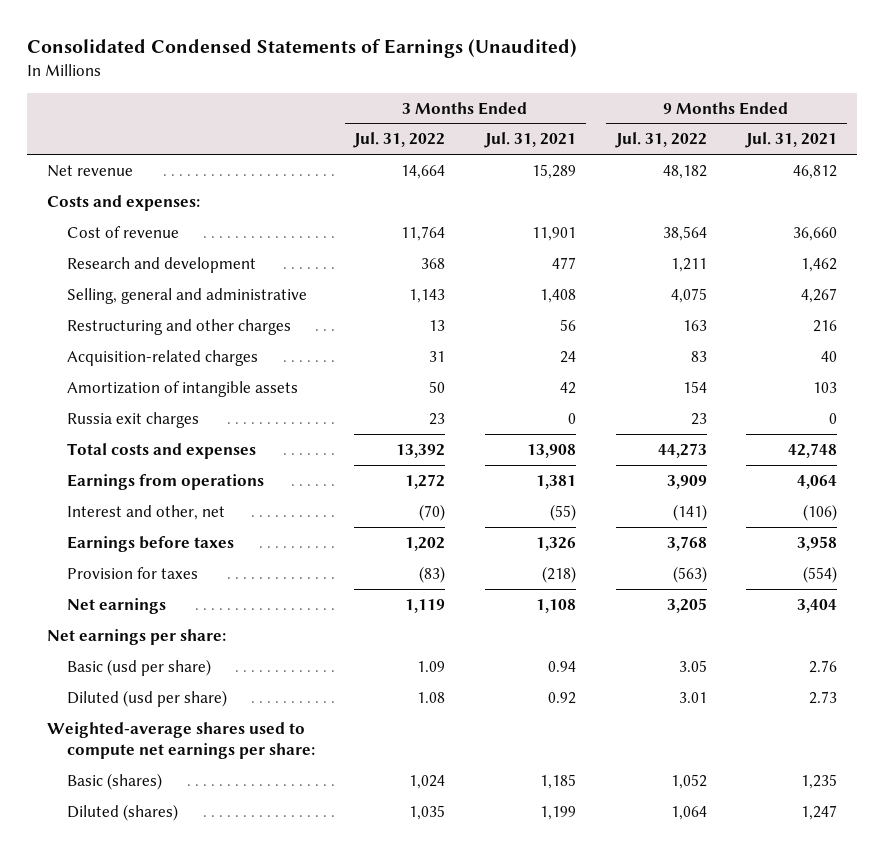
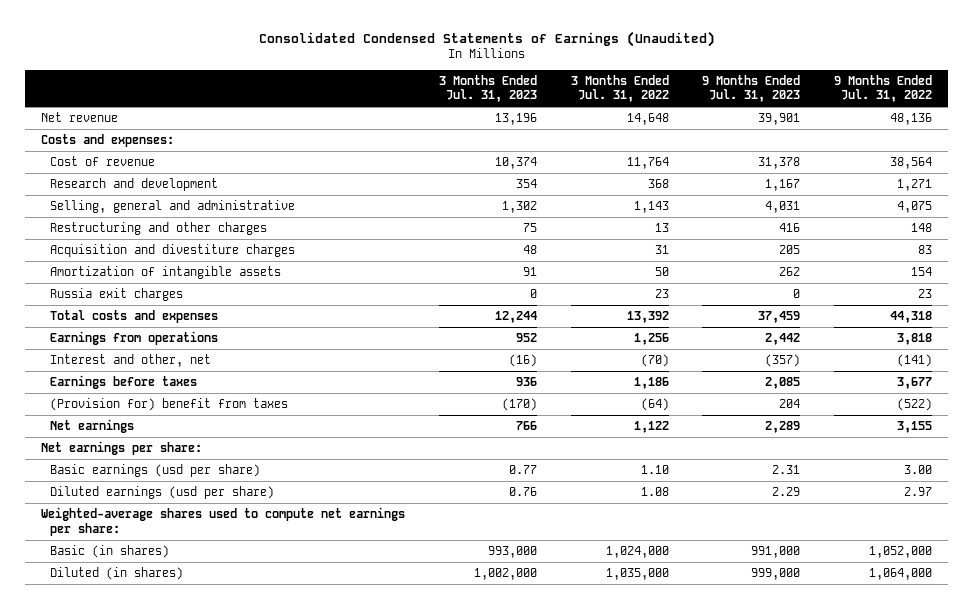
- | 3 Months Ended Jul. 31, 2022 | 3 Months Ended Jul. 31, 2021 | 9 Months Ended Jul. 31, 2022 | 9 Months Ended Jul. 31, 2021
+ | 3 Months Ended Jul. 31, 2023 | 3 Months Ended Jul. 31, 2022 | 9 Months Ended Jul. 31, 2023 | 9 Months Ended Jul. 31, 2022
- Net revenue | 14,664 | 15,289 | 48,182 | 46,812
+ Net revenue | 13,196 | 14,648 | 39,901 | 48,136
- Research and development | 368 | 477 | 1,211 | 1,462
+ Research and development | 354 | 368 | 1,167 | 1,271
- Restructuring and other charges | 13 | 56 | 163 | 216
- Acquisition-related charges | 31 | 24 | 83 | 40
+ Restructuring and other charges | 75 | 13 | 416 | 148
+ Acquisition and divestiture charges | 48 | 31 | 205 | 83
- Total costs and expenses | 13,392 | 13,908 | 44,273 | 42,748
- Earnings from operations | 1,272 | 1,381 | 3,909 | 4,064
+ Total costs and expenses | 12,244 | 13,392 | 37,459 | 44,318
+ Earnings from operations | 952 | 1,256 | 2,442 | 3,818
- Earnings before taxes | 1,202 | 1,326 | 3,768 | 3,958
- Provision for taxes | (83) | (218) | (563) | (554)
- Net earnings | 1,119 | 1,108 | 3,205 | 3,404
+ Earnings before taxes | 936 | 1,186 | 2,085 | 3,677
+ (Provision for) benefit from taxes | (170) | (64) | 204 | (522)
+ Net earnings | 766 | 1,122 | 2,289 | 3,155
- Basic (usd per share) | 1.09 | 0.94 | 3.05 | 2.76
- Diluted (usd per share) | 1.08 | 0.92 | 3.01 | 2.73
+ Basic earnings (usd per share) | 0.77 | 1.10 | 2.31 | 3.00
+ Diluted earnings (usd per share) | 0.76 | 1.08 | 2.29 | 2.97
- Basic (shares) | 1,024 | 1,185 | 1,052 | 1,235
- Diluted (shares) | 1,035 | 1,199 | 1,064 | 1,247
+ Basic (in shares) | 993,000 | 1,024,000 | 991,000 | 1,052,000
+ Diluted (in shares) | 1,002,000 | 1,035,000 | 999,000 | 1,064,000

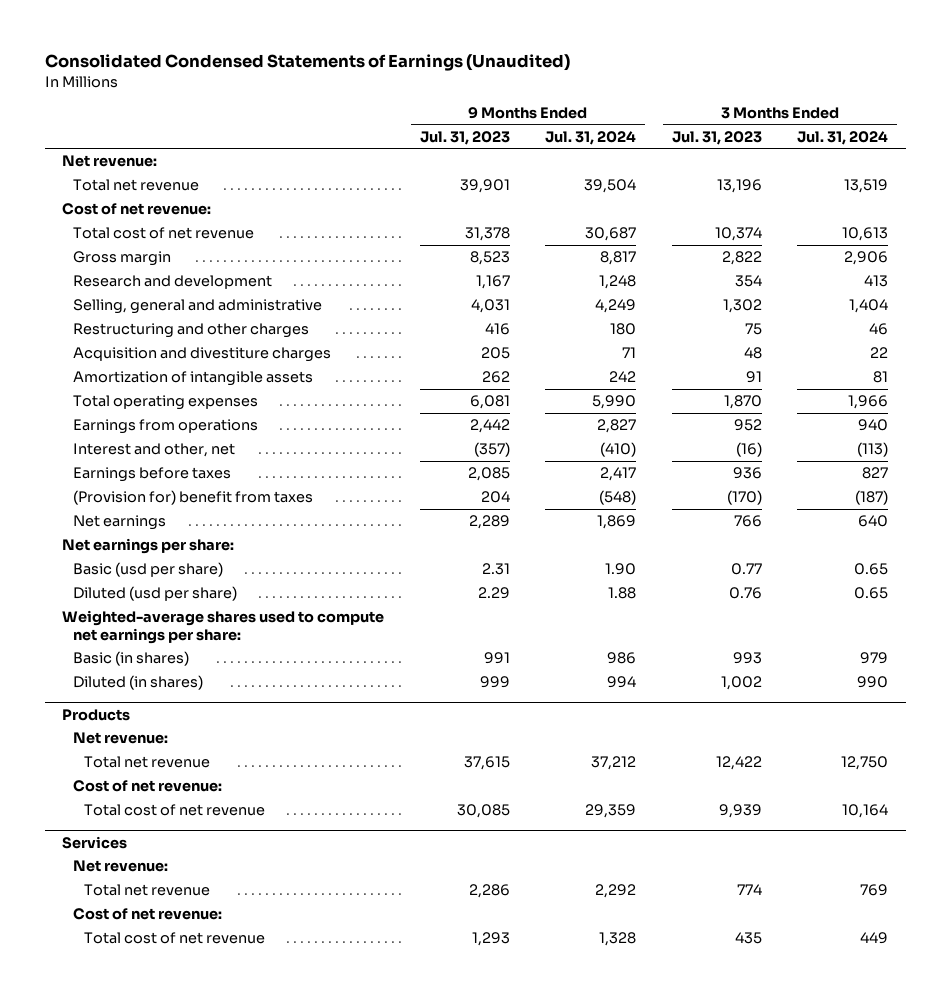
- | 3 Months Ended Jul. 31, 2023 | 3 Months Ended Jul. 31, 2022 | 9 Months Ended Jul. 31, 2023 | 9 Months Ended Jul. 31, 2022
+ | 9 Months Ended Jul. 31, 2023 | 9 Months Ended Jul. 31, 2024 | 3 Months Ended Jul. 31, 2023 | 3 Months Ended Jul. 31, 2024
- Net revenue | 13,196 | 14,648 | 39,901 | 48,136
- Costs and expenses:
- Cost of revenue | 10,374 | 11,764 | 31,378 | 38,564
+ Net revenue:
+ Total net revenue | 39,901 | 39,504 | 13,196 | 13,519
+ Cost of net revenue:
+ Total cost of net revenue | 31,378 | 30,687 | 10,374 | 10,613
+ Gross margin | 8,523 | 8,817 | 2,822 | 2,906
- Russia exit charges | 0 | 23 | 0 | 23
- Total costs and expenses | 12,244 | 13,392 | 37,459 | 44,318
+ Total operating expenses | 6,081 | 5,990 | 1,870 | 1,966
- Basic earnings (usd per share) | 0.77 | 1.10 | 2.31 | 3.00
- Diluted earnings (usd per share) | 0.76 | 1.08 | 2.29 | 2.97
+ Basic (usd per share) | 2.31 | 1.90 | 0.77 | 0.65
+ Diluted (usd per share) | 2.29 | 1.88 | 0.76 | 0.65
- Basic (in shares) | 993,000 | 1,024,000 | 991,000 | 1,052,000
- Diluted (in shares) | 1,002,000 | 1,035,000 | 999,000 | 1,064,000
+ Basic (in shares) | 991 | 986 | 993 | 979
+ Diluted (in shares) | 999 | 994 | 1,002 | 990
+ Products
+ Net revenue:
+ Total net revenue | 37,615 | 37,212 | 12,422 | 12,750
+ Cost of net revenue:
+ Total cost of net revenue | 30,085 | 29,359 | 9,939 | 10,164
+ Services
+ Net revenue:
+ Total net revenue | 2,286 | 2,292 | 774 | 769
+ Cost of net revenue:
+ Total cost of net revenue | 1,293 | 1,328 | 435 | 449

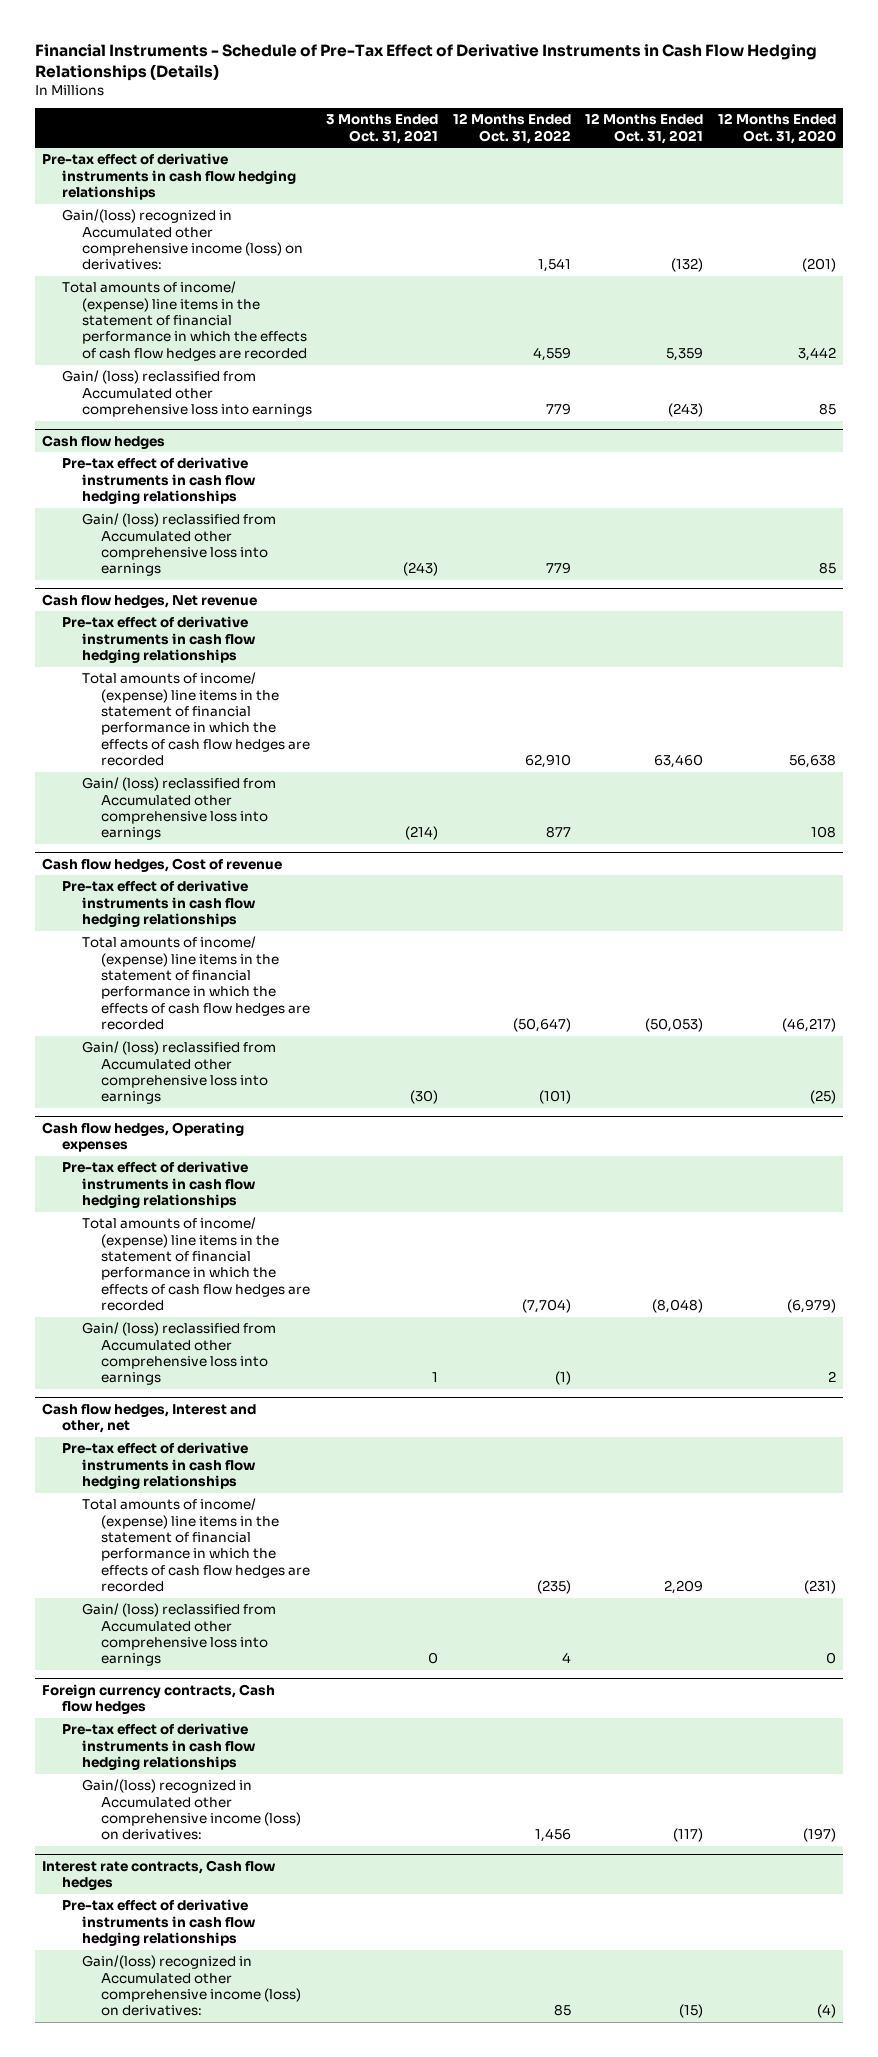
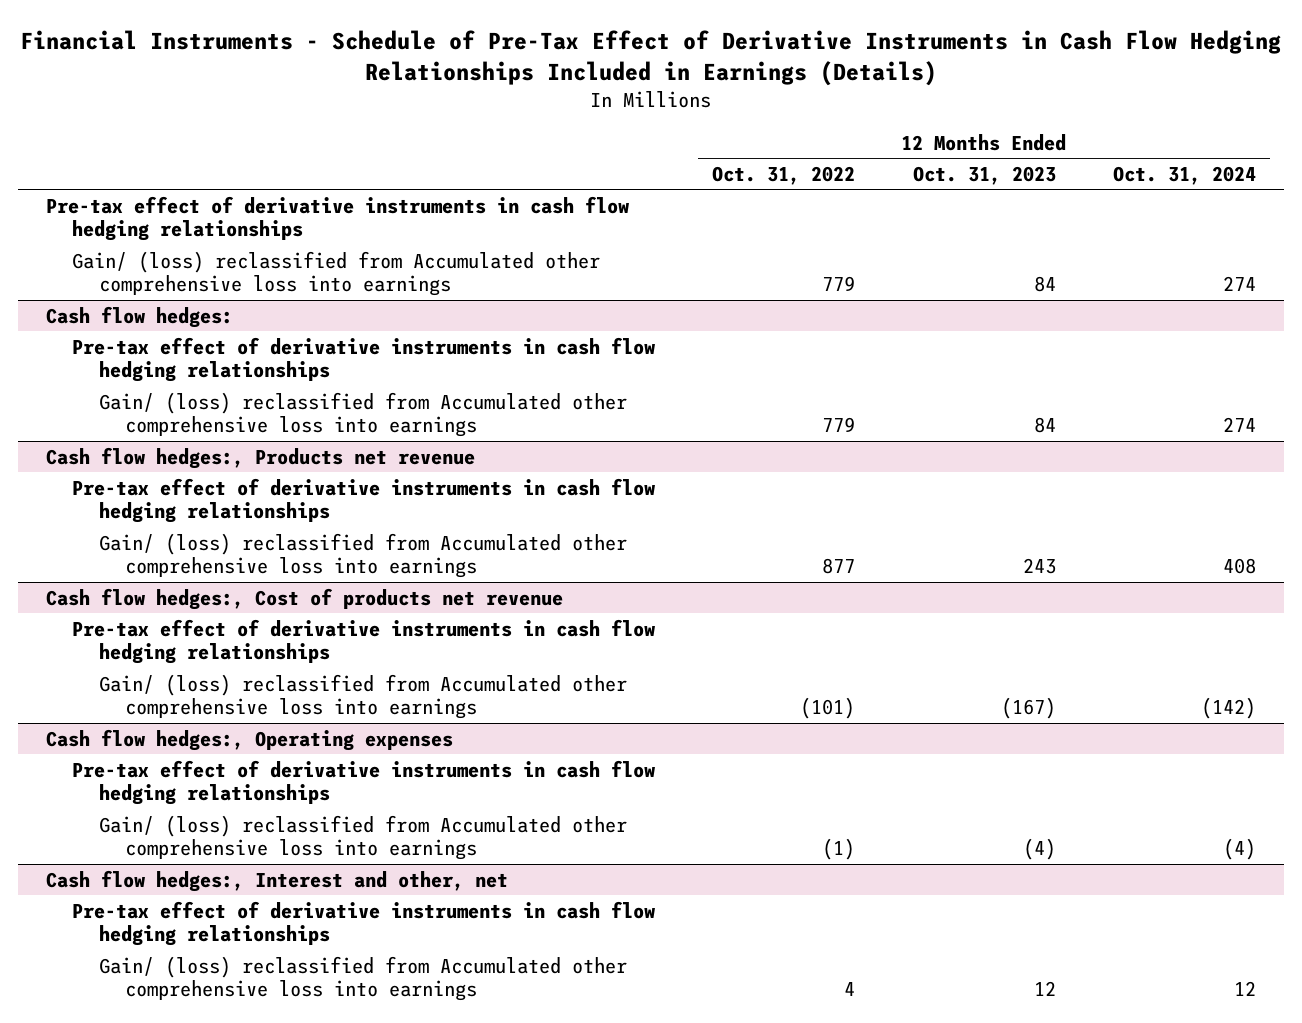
- Financial Instruments - Schedule of Pre-Tax Effect of Derivative Instruments in Cash Flow Hedging Relationships (Details)
+ Financial Instruments - Schedule of Pre-Tax Effect of Derivative Instruments in Cash Flow Hedging Relationships Included in Earnings (Details)
- | 3 Months Ended Oct. 31, 2021 | 12 Months Ended Oct. 31, 2022 | 12 Months Ended Oct. 31, 2021 | 12 Months Ended Oct. 31, 2020
+ | 12 Months Ended Oct. 31, 2022 | 12 Months Ended Oct. 31, 2023 | 12 Months Ended Oct. 31, 2024
- Gain/(loss) recognized in Accumulated other comprehensive income (loss) on derivatives: | | 1,541 | (132) | (201)
- Total amounts of income/ (expense) line items in the statement of financial performance in which the effects of cash flow hedges are recorded | | 4,559 | 5,359 | 3,442
- Cash flow hedges
+ Cash flow hedges:
- Cash flow hedges, Net revenue
+ Cash flow hedges:, Products net revenue
- Total amounts of income/ (expense) line items in the statement of financial performance in which the effects of cash flow hedges are recorded | | 62,910 | 63,460 | 56,638
- Cash flow hedges, Cost of revenue
+ Cash flow hedges:, Cost of products net revenue
- Total amounts of income/ (expense) line items in the statement of financial performance in which the effects of cash flow hedges are recorded | | (50,647) | (50,053) | (46,217)
- Cash flow hedges, Operating expenses
+ Cash flow hedges:, Operating expenses
- Total amounts of income/ (expense) line items in the statement of financial performance in which the effects of cash flow hedges are recorded | | (7,704) | (8,048) | (6,979)
- Cash flow hedges, Interest and other, net
+ Cash flow hedges:, Interest and other, net
- Total amounts of income/ (expense) line items in the statement of financial performance in which the effects of cash flow hedges are recorded | | (235) | 2,209 | (231)
- Foreign currency contracts, Cash flow hedges
- Pre-tax effect of derivative instruments in cash flow hedging relationships
- Gain/(loss) recognized in Accumulated other comprehensive income (loss) on derivatives: | | 1,456 | (117) | (197)
- Interest rate contracts, Cash flow hedges
- Pre-tax effect of derivative instruments in cash flow hedging relationships
- Gain/(loss) recognized in Accumulated other comprehensive income (loss) on derivatives: | | 85 | (15) | (4)

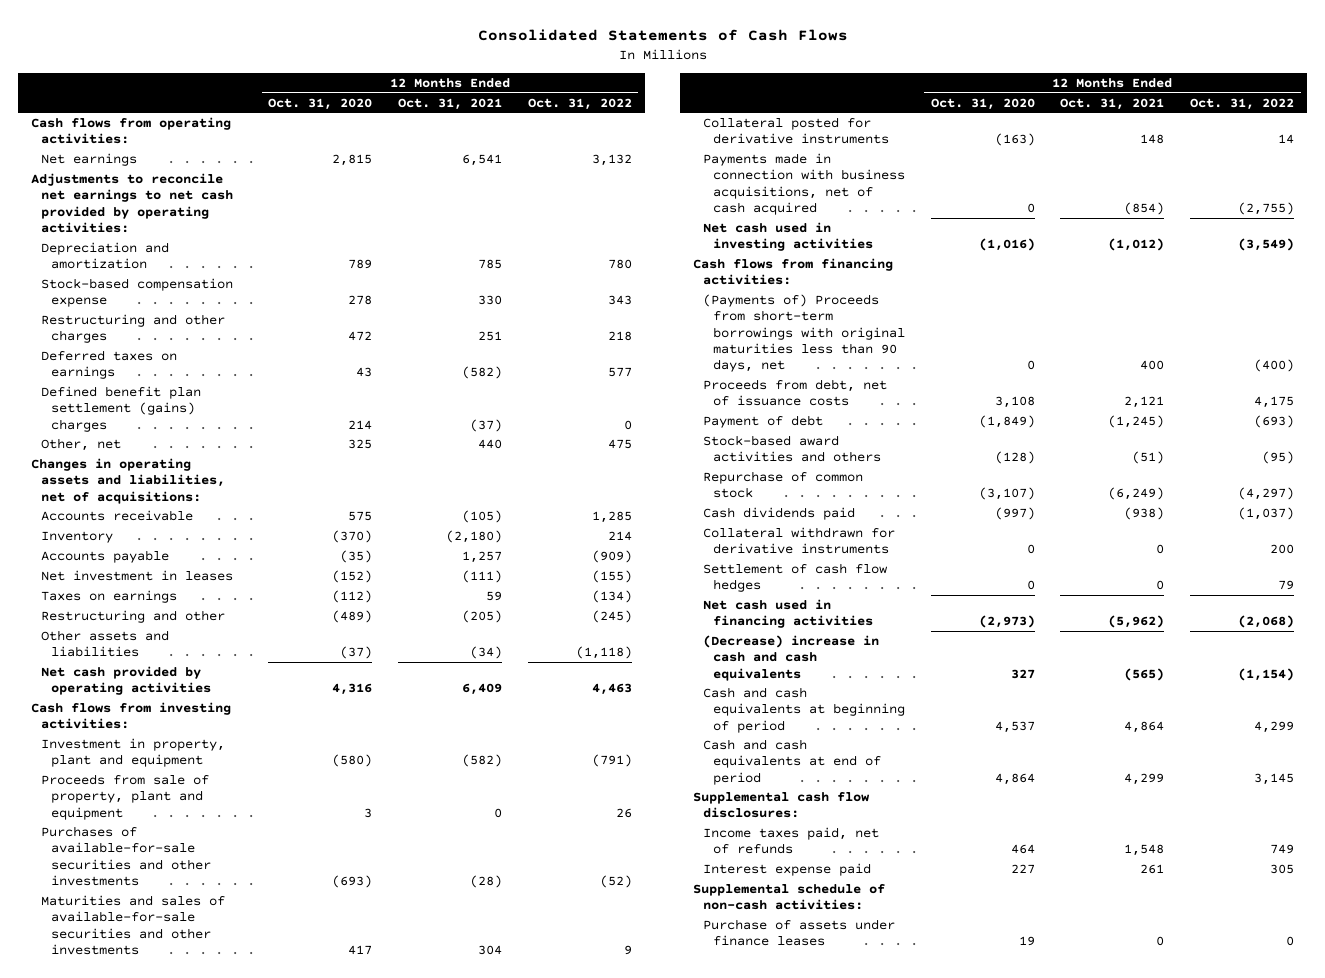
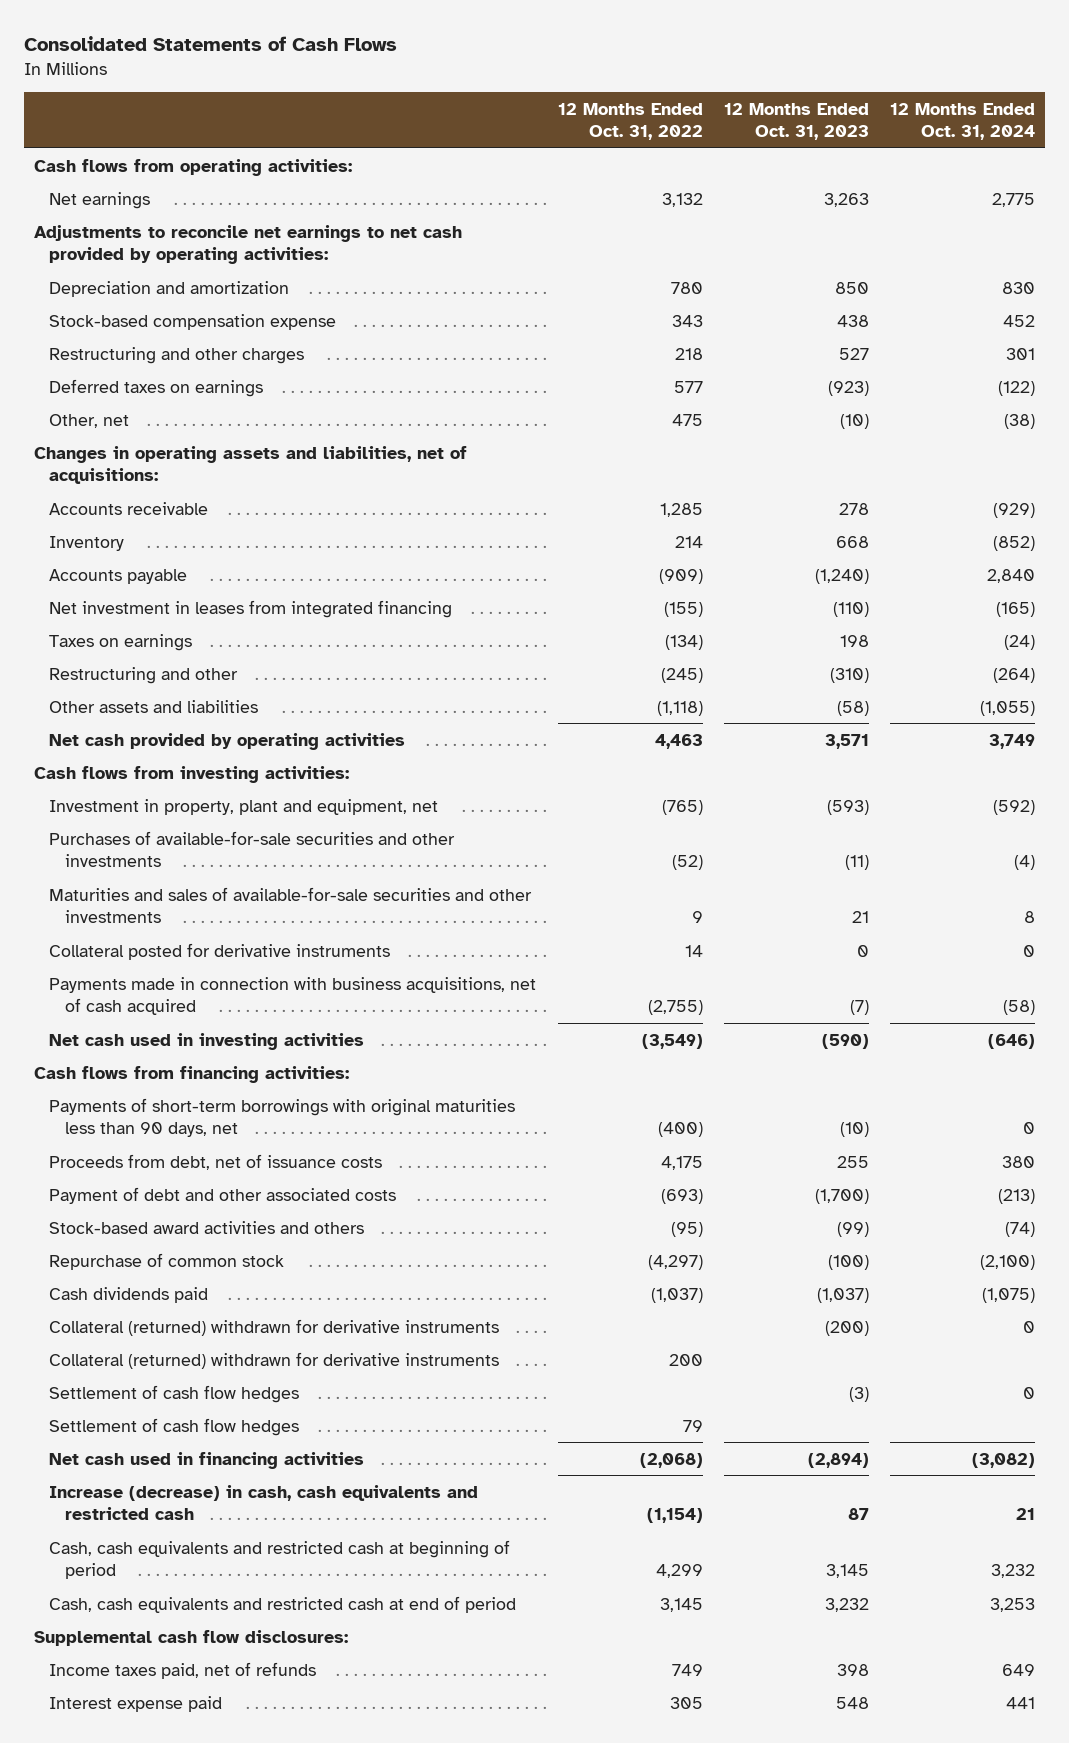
- | 12 Months Ended Oct. 31, 2020 | 12 Months Ended Oct. 31, 2021 | 12 Months Ended Oct. 31, 2022
+ | 12 Months Ended Oct. 31, 2022 | 12 Months Ended Oct. 31, 2023 | 12 Months Ended Oct. 31, 2024
- Defined benefit plan settlement (gains) charges | 214 | (37) | 0
- Net investment in leases | (152) | (111) | (155)
+ Net investment in leases from integrated financing | (155) | (110) | (165)
- Investment in property, plant and equipment | (580) | (582) | (791)
- Proceeds from sale of property, plant and equipment | 3 | 0 | 26
+ Investment in property, plant and equipment, net | (765) | (593) | (592)
- (Payments of) Proceeds from short-term borrowings with original maturities less than 90 days, net | 0 | 400 | (400)
+ Payments of short-term borrowings with original maturities less than 90 days, net | (400) | (10) | 0
- Payment of debt | (1,849) | (1,245) | (693)
+ Payment of debt and other associated costs | (693) | (1,700) | (213)
- Collateral withdrawn for derivative instruments | 0 | 0 | 200
+ Collateral (returned) withdrawn for derivative instruments | | (200) | 0
+ Collateral (returned) withdrawn for derivative instruments | 200 | |
+ Settlement of cash flow hedges | | (3) | 0
- (Decrease) increase in cash and cash equivalents | 327 | (565) | (1,154)
- Cash and cash equivalents at beginning of period | 4,537 | 4,864 | 4,299
- Cash and cash equivalents at end of period | 4,864 | 4,299 | 3,145
+ Increase (decrease) in cash, cash equivalents and restricted cash | (1,154) | 87 | 21
+ Cash, cash equivalents and restricted cash at beginning of period | 4,299 | 3,145 | 3,232
+ Cash, cash equivalents and restricted cash at end of period | 3,145 | 3,232 | 3,253
- Supplemental schedule of non-cash activities:
- Purchase of assets under finance leases | 19 | 0 | 0

